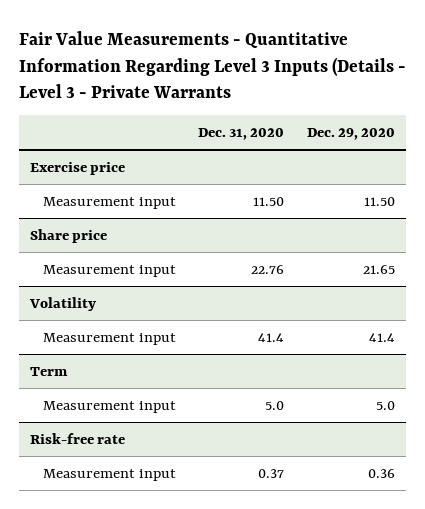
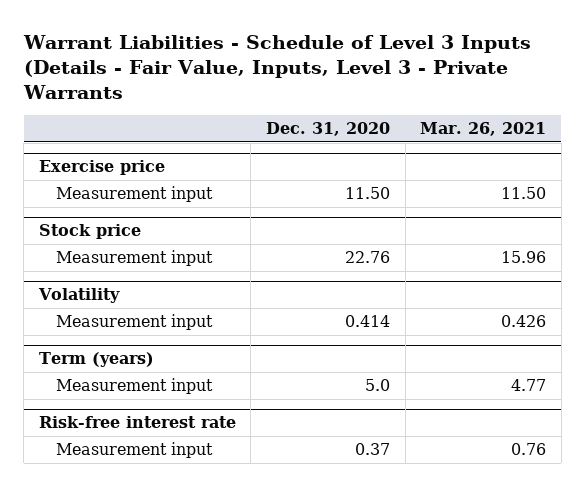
- Fair Value Measurements - Quantitative Information Regarding Level 3 Inputs (Details - Level 3 - Private Warrants
+ Warrant Liabilities - Schedule of Level 3 Inputs (Details - Fair Value, Inputs, Level 3 - Private Warrants
- | Dec. 31, 2020 | Dec. 29, 2020
+ | Dec. 31, 2020 | Mar. 26, 2021
- Share price
+ Stock price
@ Volatility
- Measurement input | 41.4 | 41.4
- Term
@ Volatility
+ Measurement input | 0.414 | 0.426
+ Term (years)
- Risk-free rate
+ Risk-free interest rate

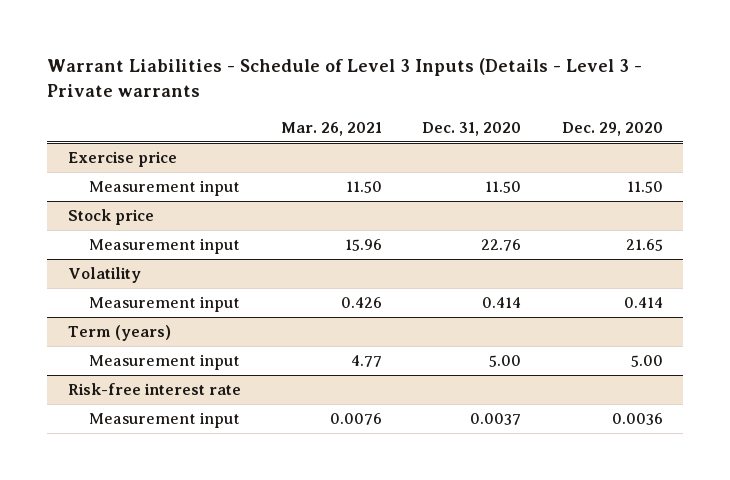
- Warrant Liabilities - Schedule of Level 3 Inputs (Details - Fair Value, Inputs, Level 3 - Private Warrants
+ Warrant Liabilities - Schedule of Level 3 Inputs (Details - Level 3 - Private warrants
- | Dec. 31, 2020 | Mar. 26, 2021
+ | Mar. 26, 2021 | Dec. 31, 2020 | Dec. 29, 2020
@ Term (years)
- Measurement input | 5.0 | 4.77
+ Measurement input | 4.77 | 5.00 | 5.00
@ Risk-free interest rate
- Measurement input | 0.37 | 0.76
+ Measurement input | 0.0076 | 0.0037 | 0.0036

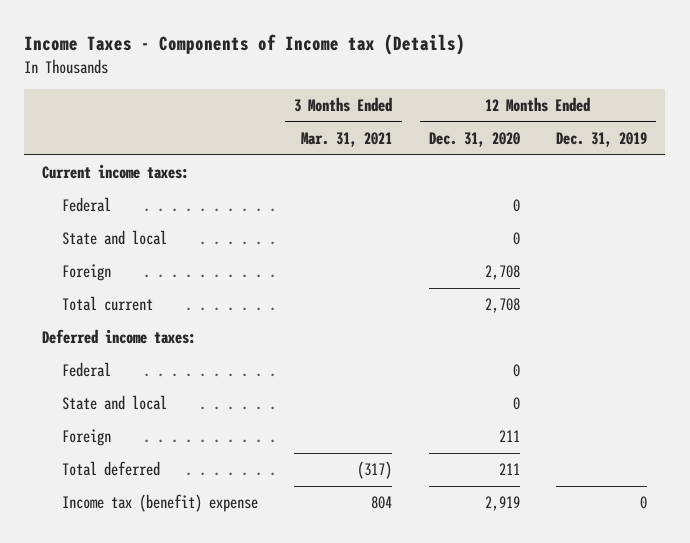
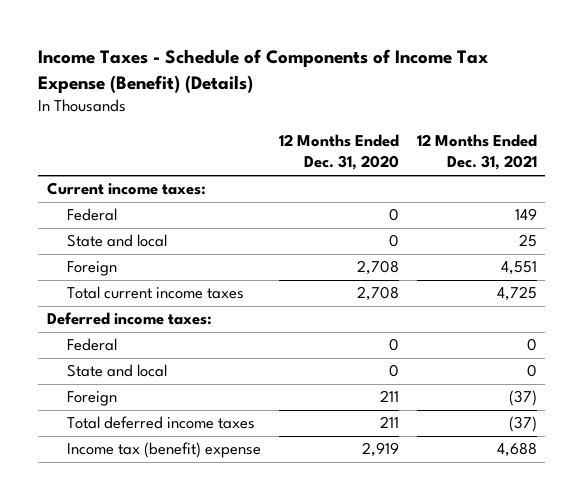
- Income Taxes - Components of Income tax (Details)
+ Income Taxes - Schedule of Components of Income Tax Expense (Benefit) (Details)
- | 3 Months Ended Mar. 31, 2021 | 12 Months Ended Dec. 31, 2020 | 12 Months Ended Dec. 31, 2019
+ | 12 Months Ended Dec. 31, 2020 | 12 Months Ended Dec. 31, 2021
- Total current | | 2,708 |
+ Total current income taxes | 2,708 | 4,725
- Total deferred | (317) | 211 |
+ Total deferred income taxes | 211 | (37)

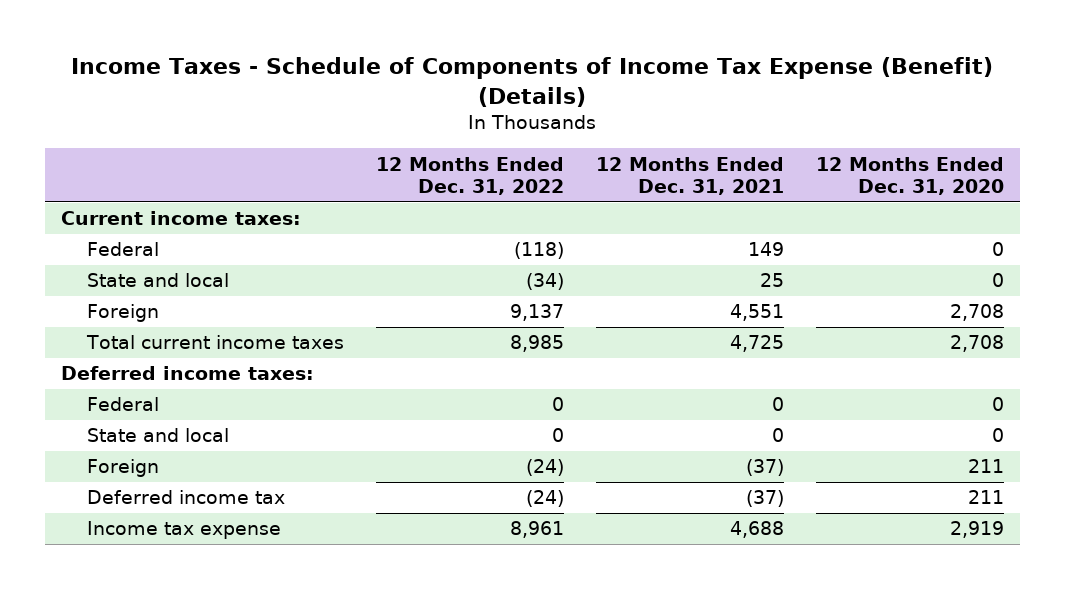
- | 12 Months Ended Dec. 31, 2020 | 12 Months Ended Dec. 31, 2021
+ | 12 Months Ended Dec. 31, 2022 | 12 Months Ended Dec. 31, 2021 | 12 Months Ended Dec. 31, 2020
- Total deferred income taxes | 211 | (37)
- Income tax (benefit) expense | 2,919 | 4,688
+ Deferred income tax | (24) | (37) | 211
+ Income tax expense | 8,961 | 4,688 | 2,919

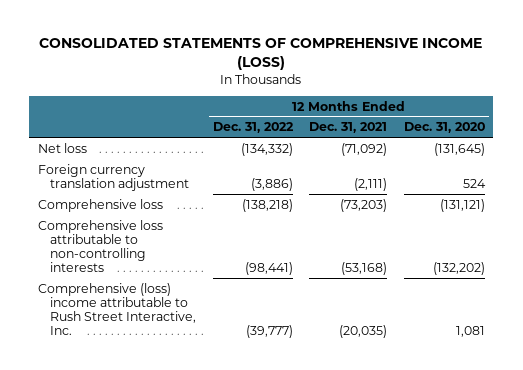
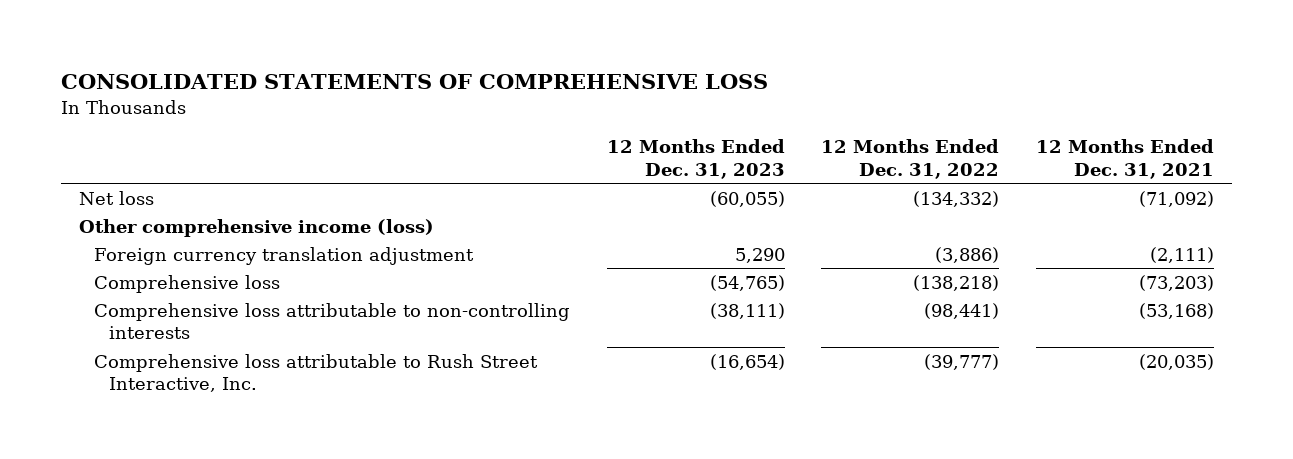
- CONSOLIDATED STATEMENTS OF COMPREHENSIVE INCOME (LOSS)
+ CONSOLIDATED STATEMENTS OF COMPREHENSIVE LOSS
- | 12 Months Ended Dec. 31, 2022 | 12 Months Ended Dec. 31, 2021 | 12 Months Ended Dec. 31, 2020
+ | 12 Months Ended Dec. 31, 2023 | 12 Months Ended Dec. 31, 2022 | 12 Months Ended Dec. 31, 2021
+ Other comprehensive income (loss)
- Comprehensive (loss) income attributable to Rush Street Interactive, Inc. | (39,777) | (20,035) | 1,081
+ Comprehensive loss attributable to Rush Street Interactive, Inc. | (16,654) | (39,777) | (20,035)

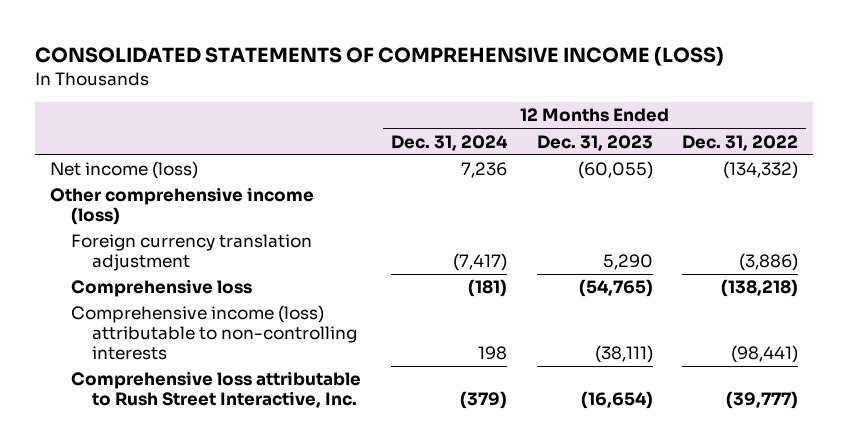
- CONSOLIDATED STATEMENTS OF COMPREHENSIVE LOSS
+ CONSOLIDATED STATEMENTS OF COMPREHENSIVE INCOME (LOSS)
- | 12 Months Ended Dec. 31, 2023 | 12 Months Ended Dec. 31, 2022 | 12 Months Ended Dec. 31, 2021
+ | 12 Months Ended Dec. 31, 2024 | 12 Months Ended Dec. 31, 2023 | 12 Months Ended Dec. 31, 2022
- Net loss | (60,055) | (134,332) | (71,092)
+ Net income (loss) | 7,236 | (60,055) | (134,332)
- Comprehensive loss attributable to non-controlling interests | (38,111) | (98,441) | (53,168)
+ Comprehensive income (loss) attributable to non-controlling interests | 198 | (38,111) | (98,441)

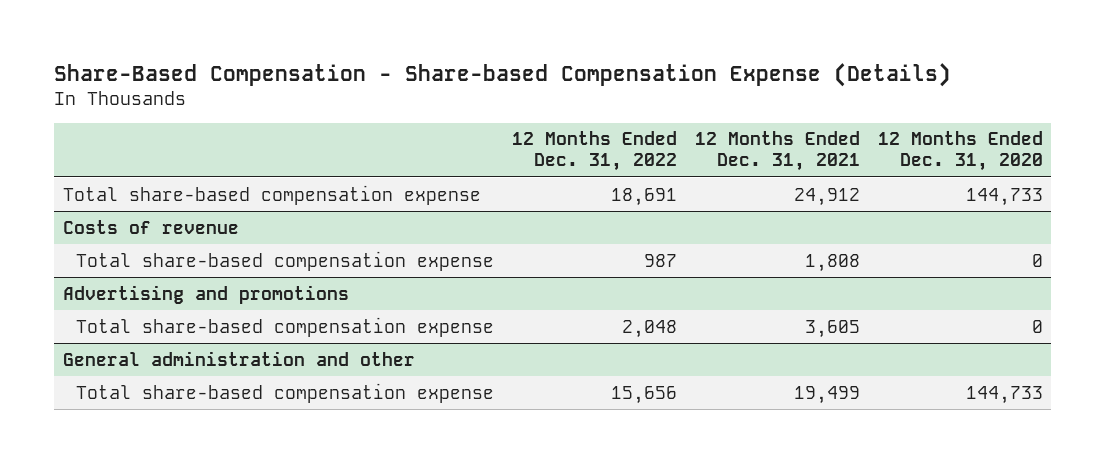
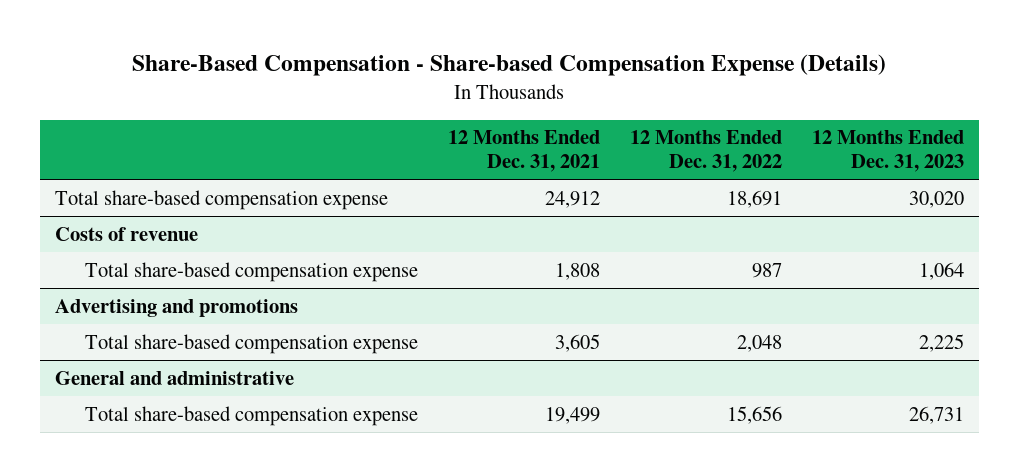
- | 12 Months Ended Dec. 31, 2022 | 12 Months Ended Dec. 31, 2021 | 12 Months Ended Dec. 31, 2020
+ | 12 Months Ended Dec. 31, 2021 | 12 Months Ended Dec. 31, 2022 | 12 Months Ended Dec. 31, 2023
- General administration and other
+ General and administrative

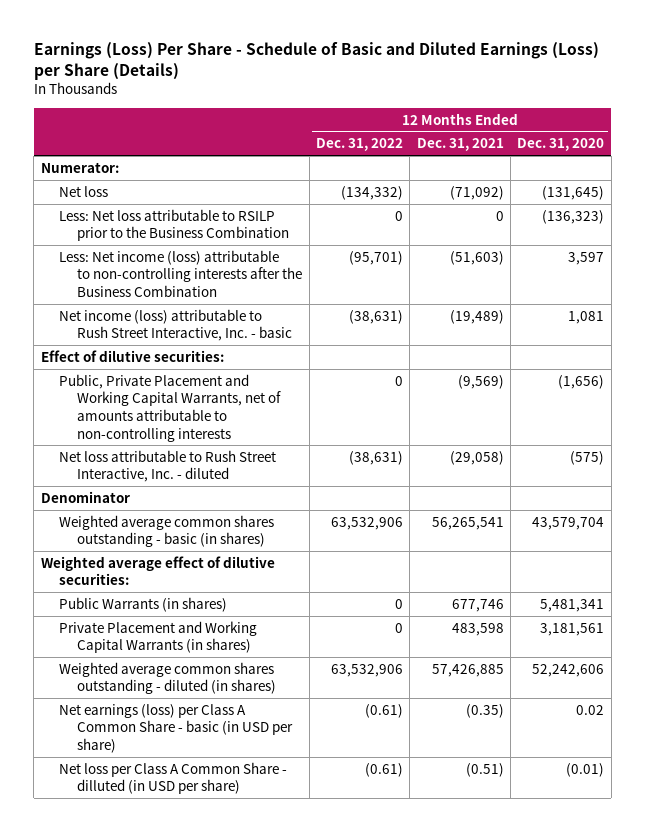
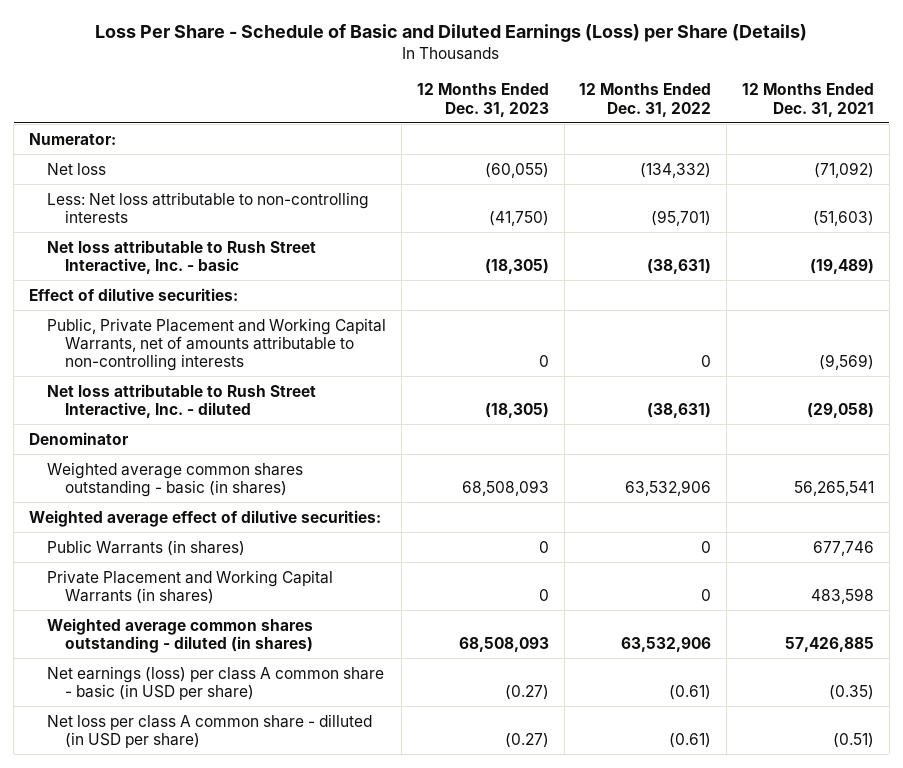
- Earnings (Loss) Per Share - Schedule of Basic and Diluted Earnings (Loss) per Share (Details)
+ Loss Per Share - Schedule of Basic and Diluted Earnings (Loss) per Share (Details)
- | 12 Months Ended Dec. 31, 2022 | 12 Months Ended Dec. 31, 2021 | 12 Months Ended Dec. 31, 2020
+ | 12 Months Ended Dec. 31, 2023 | 12 Months Ended Dec. 31, 2022 | 12 Months Ended Dec. 31, 2021
- Less: Net loss attributable to RSILP prior to the Business Combination | 0 | 0 | (136,323)
- Less: Net income (loss) attributable to non-controlling interests after the Business Combination | (95,701) | (51,603) | 3,597
- Net income (loss) attributable to Rush Street Interactive, Inc. - basic | (38,631) | (19,489) | 1,081
+ Less: Net loss attributable to non-controlling interests | (41,750) | (95,701) | (51,603)
+ Net loss attributable to Rush Street Interactive, Inc. - basic | (18,305) | (38,631) | (19,489)
- Net earnings (loss) per Class A Common Share - basic (in USD per share) | (0.61) | (0.35) | 0.02
- Net loss per Class A Common Share - dilluted (in USD per share) | (0.61) | (0.51) | (0.01)
+ Net earnings (loss) per class A common share - basic (in USD per share) | (0.27) | (0.61) | (0.35)
+ Net loss per class A common share - dilluted (in USD per share) | (0.27) | (0.61) | (0.51)

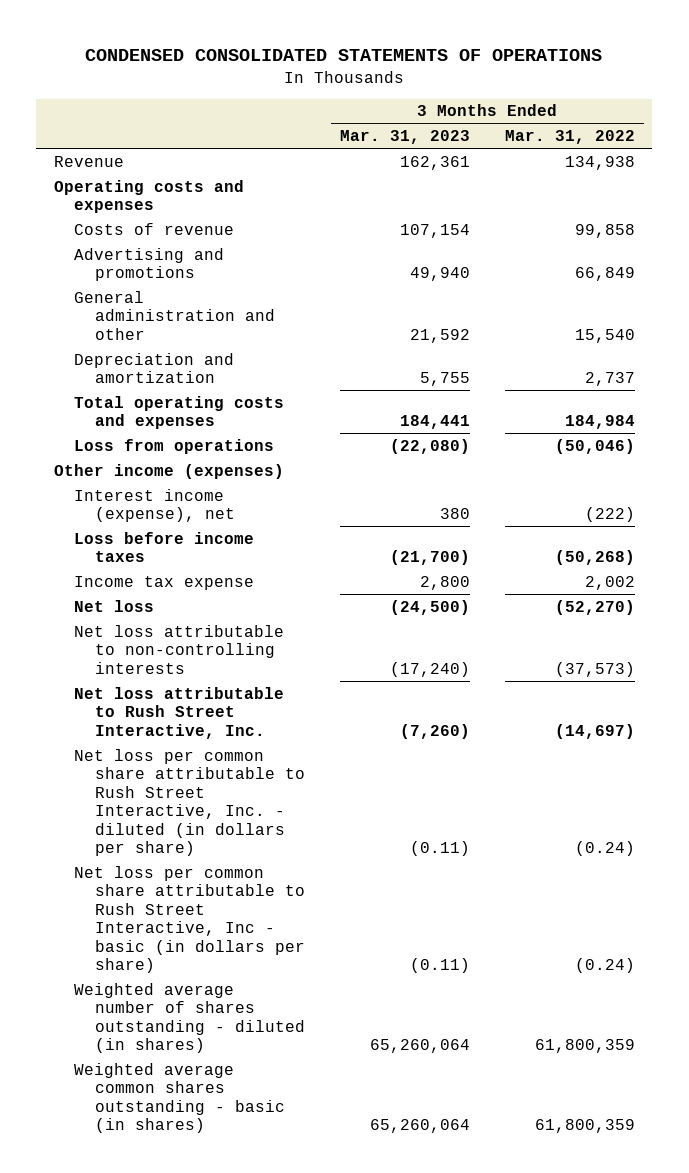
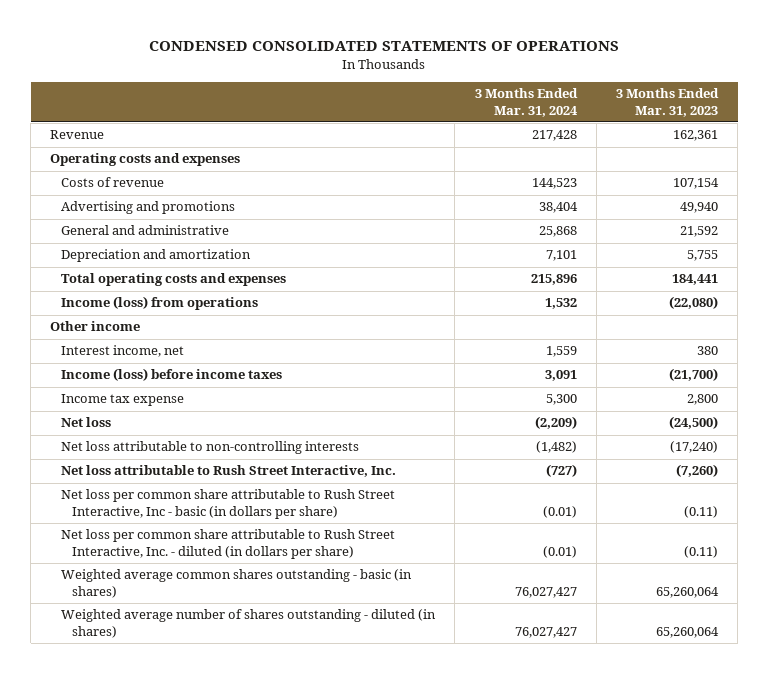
- | 3 Months Ended Mar. 31, 2023 | 3 Months Ended Mar. 31, 2022
+ | 3 Months Ended Mar. 31, 2024 | 3 Months Ended Mar. 31, 2023
- General administration and other | 21,592 | 15,540
+ General and administrative | 25,868 | 21,592
- Loss from operations | (22,080) | (50,046)
- Other income (expenses)
- Interest income (expense), net | 380 | (222)
- Loss before income taxes | (21,700) | (50,268)
+ Income (loss) from operations | 1,532 | (22,080)
+ Other income
+ Interest income, net | 1,559 | 380
+ Income (loss) before income taxes | 3,091 | (21,700)
moved down: Net loss per common share attributable to Rush Street Interactive, Inc. - diluted (in dollars per share) | (0.01) | (0.11)
moved down: Weighted average number of shares outstanding - diluted (in shares) | 76,027,427 | 65,260,064

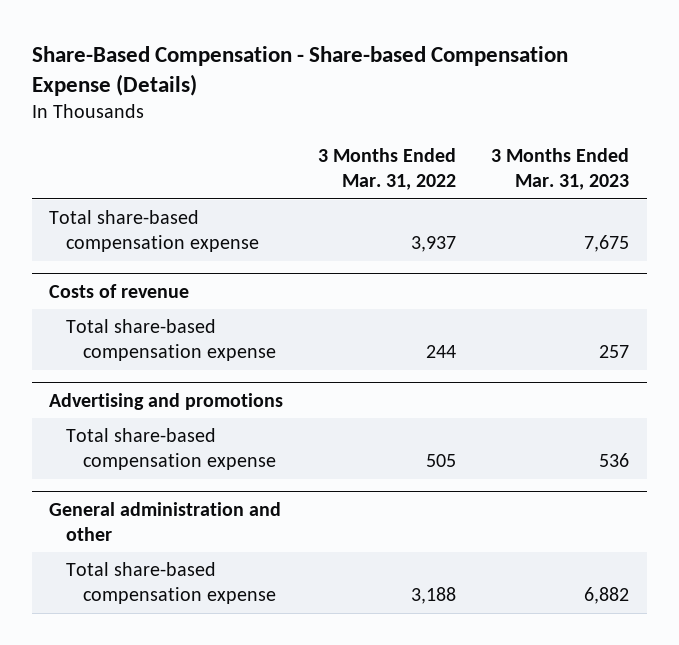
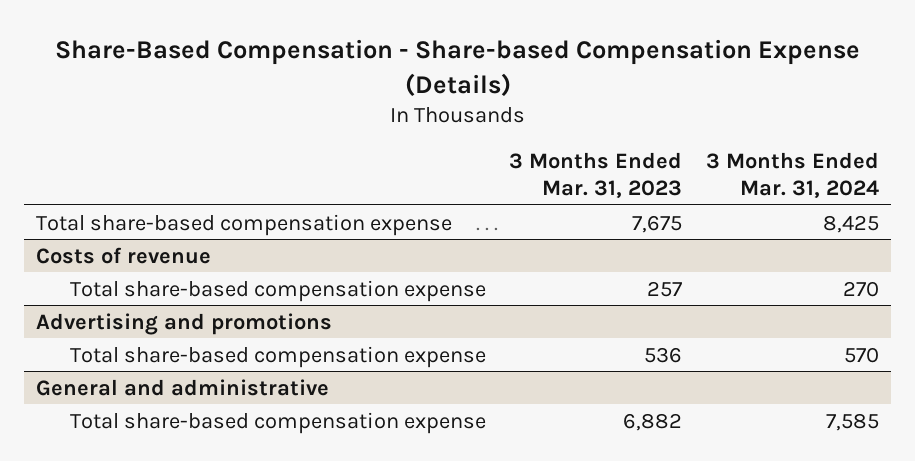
- | 3 Months Ended Mar. 31, 2022 | 3 Months Ended Mar. 31, 2023
+ | 3 Months Ended Mar. 31, 2023 | 3 Months Ended Mar. 31, 2024
- General administration and other
+ General and administrative

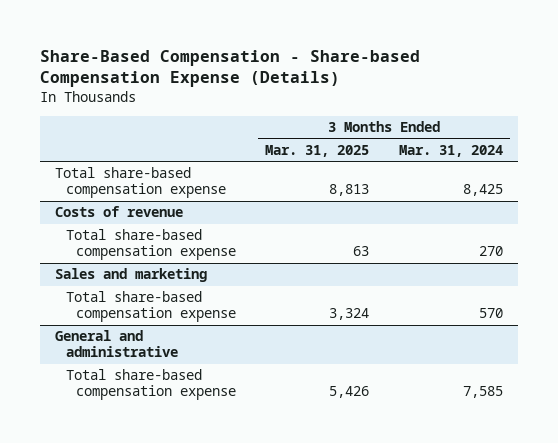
- | 3 Months Ended Mar. 31, 2023 | 3 Months Ended Mar. 31, 2024
+ | 3 Months Ended Mar. 31, 2025 | 3 Months Ended Mar. 31, 2024
- Advertising and promotions
+ Sales and marketing

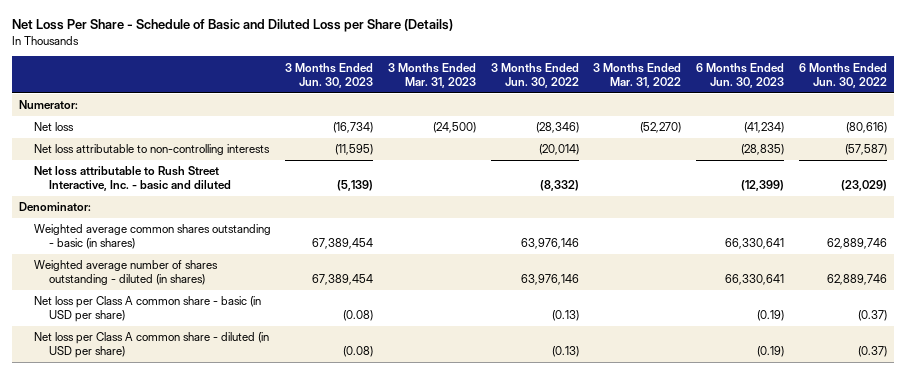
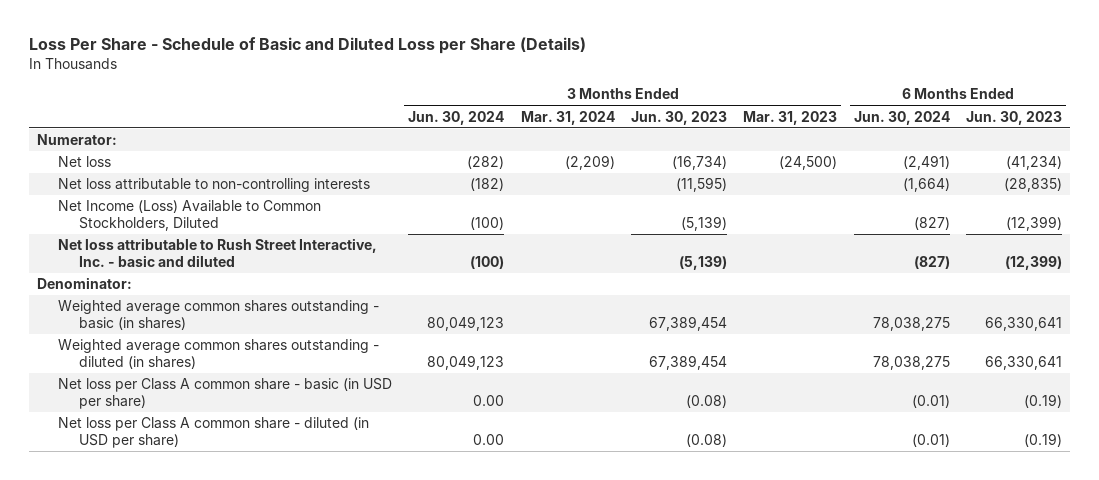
- Net Loss Per Share - Schedule of Basic and Diluted Loss per Share (Details)
+ Loss Per Share - Schedule of Basic and Diluted Loss per Share (Details)
- | 3 Months Ended Jun. 30, 2023 | 3 Months Ended Mar. 31, 2023 | 3 Months Ended Jun. 30, 2022 | 3 Months Ended Mar. 31, 2022 | 6 Months Ended Jun. 30, 2023 | 6 Months Ended Jun. 30, 2022
+ | 3 Months Ended Jun. 30, 2024 | 3 Months Ended Mar. 31, 2024 | 3 Months Ended Jun. 30, 2023 | 3 Months Ended Mar. 31, 2023 | 6 Months Ended Jun. 30, 2024 | 6 Months Ended Jun. 30, 2023
+ Net Income (Loss) Available to Common Stockholders, Diluted | (100) | | (5,139) | | (827) | (12,399)
- Weighted average number of shares outstanding - diluted (in shares) | 67,389,454 | | 63,976,146 | | 66,330,641 | 62,889,746
+ Weighted average common shares outstanding - diluted (in shares) | 80,049,123 | | 67,389,454 | | 78,038,275 | 66,330,641

